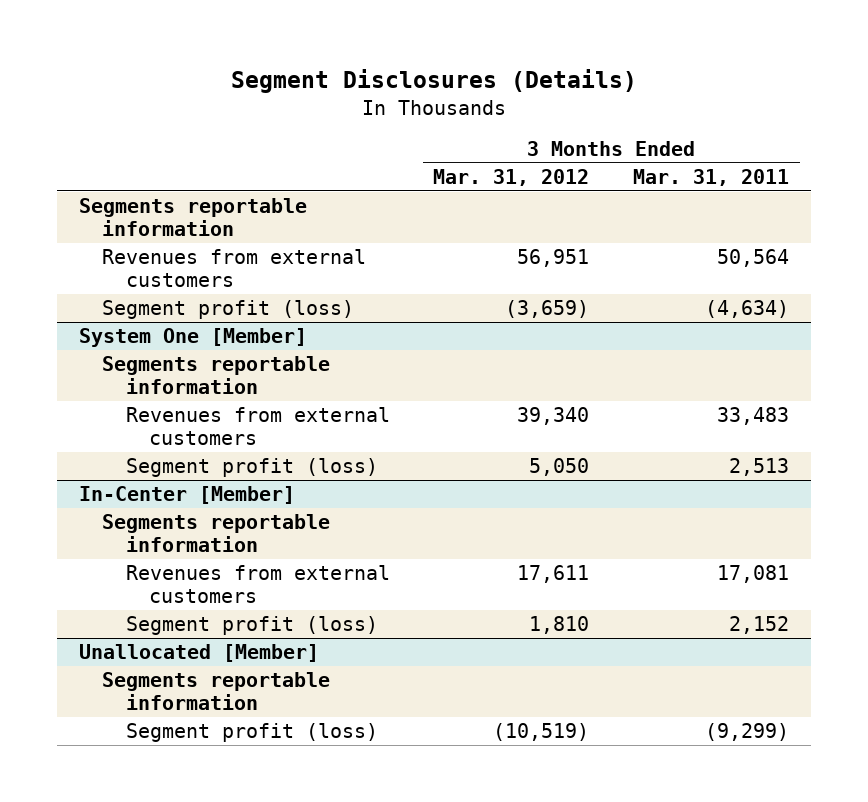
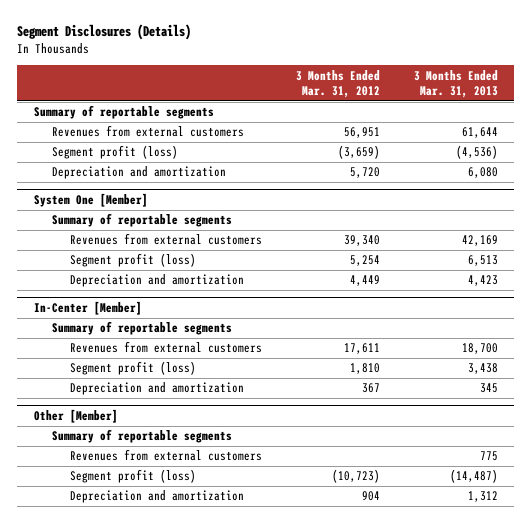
- | 3 Months Ended Mar. 31, 2012 | 3 Months Ended Mar. 31, 2011
+ | 3 Months Ended Mar. 31, 2012 | 3 Months Ended Mar. 31, 2013
- Segments reportable information
+ Summary of reportable segments
+ Depreciation and amortization | 5,720 | 6,080
@ System One [Member]
- Segments reportable information
+ Summary of reportable segments
- Segment profit (loss) | 5,050 | 2,513
+ Segment profit (loss) | 5,254 | 6,513
+ Depreciation and amortization | 4,449 | 4,423
@ In-Center [Member]
- Segments reportable information
+ Summary of reportable segments
- Unallocated [Member]
- Segments reportable information
- Segment profit (loss) | (10,519) | (9,299)
@ In-Center [Member]
+ Depreciation and amortization | 367 | 345
+ Other [Member]
+ Summary of reportable segments
+ Revenues from external customers | | 775
+ Segment profit (loss) | (10,723) | (14,487)
+ Depreciation and amortization | 904 | 1,312

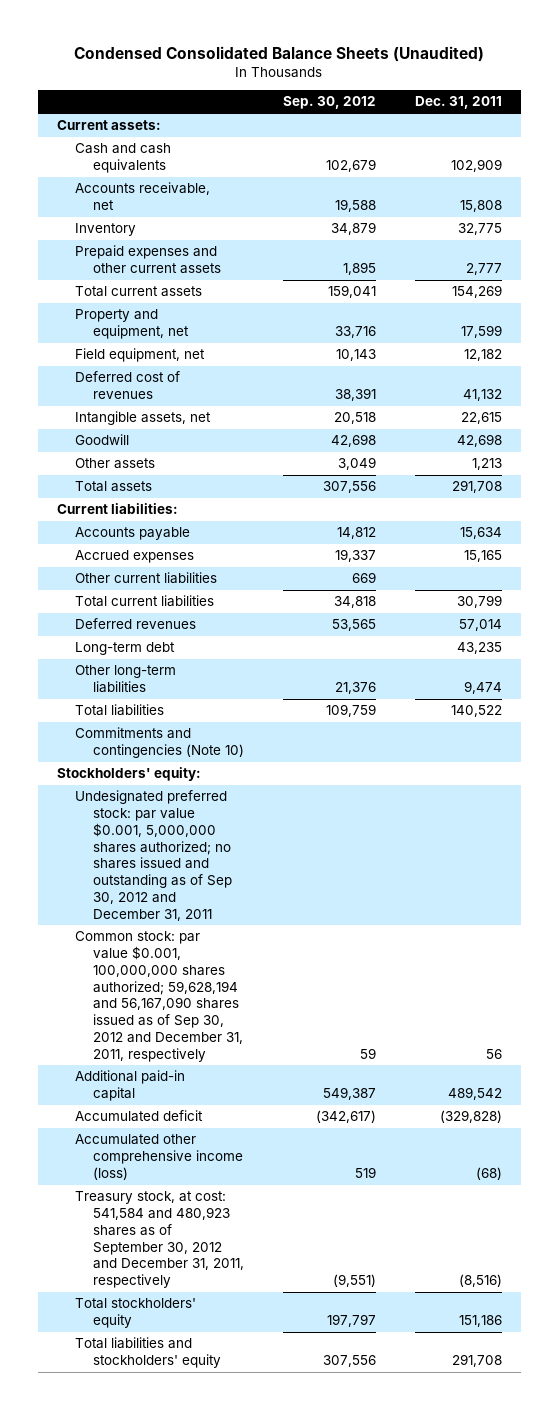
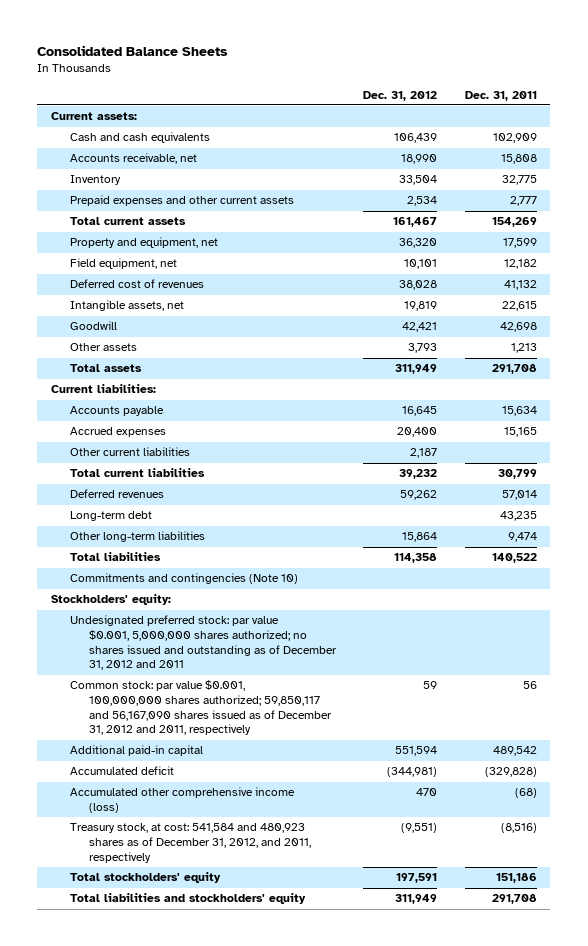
- Condensed Consolidated Balance Sheets (Unaudited)
+ Consolidated Balance Sheets
- | Sep. 30, 2012 | Dec. 31, 2011
+ | Dec. 31, 2012 | Dec. 31, 2011
- Undesignated preferred stock: par value $0.001, 5,000,000 shares authorized; no shares issued and outstanding as of Sep 30, 2012 and December 31, 2011
- Common stock: par value $0.001, 100,000,000 shares authorized; 59,628,194 and 56,167,090 shares issued as of Sep 30, 2012 and December 31, 2011, respectively | 59 | 56
+ Undesignated preferred stock: par value $0.001, 5,000,000 shares authorized; no shares issued and outstanding as of December 31, 2012 and 2011
+ Common stock: par value $0.001, 100,000,000 shares authorized; 59,850,117 and 56,167,090 shares issued as of December 31, 2012 and 2011, respectively | 59 | 56
- Treasury stock, at cost: 541,584 and 480,923 shares as of September 30, 2012 and December 31, 2011, respectively | (9,551) | (8,516)
+ Treasury stock, at cost: 541,584 and 480,923 shares as of December 31, 2012, and 2011, respectively | (9,551) | (8,516)

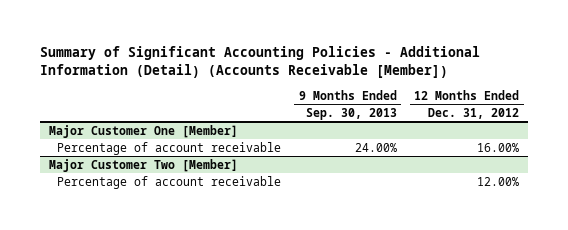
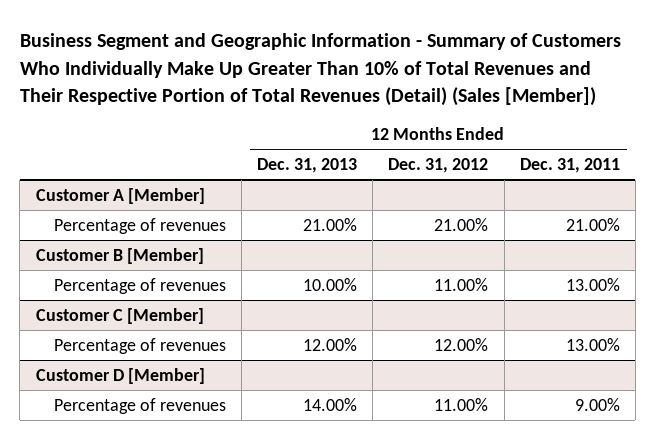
- Summary of Significant Accounting Policies - Additional Information (Detail) (Accounts Receivable [Member])
+ Business Segment and Geographic Information - Summary of Customers Who Individually Make Up Greater Than 10% of Total Revenues and Their Respective Portion of Total Revenues (Detail) (Sales [Member])
- | 9 Months Ended Sep. 30, 2013 | 12 Months Ended Dec. 31, 2012
+ | 12 Months Ended Dec. 31, 2013 | 12 Months Ended Dec. 31, 2012 | 12 Months Ended Dec. 31, 2011
- Major Customer One [Member]
- Percentage of account receivable | 24.00% | 16.00%
- Major Customer Two [Member]
- Percentage of account receivable | | 12.00%
+ Customer A [Member]
+ Percentage of revenues | 21.00% | 21.00% | 21.00%
+ Customer B [Member]
+ Percentage of revenues | 10.00% | 11.00% | 13.00%
+ Customer C [Member]
+ Percentage of revenues | 12.00% | 12.00% | 13.00%
+ Customer D [Member]
+ Percentage of revenues | 14.00% | 11.00% | 9.00%

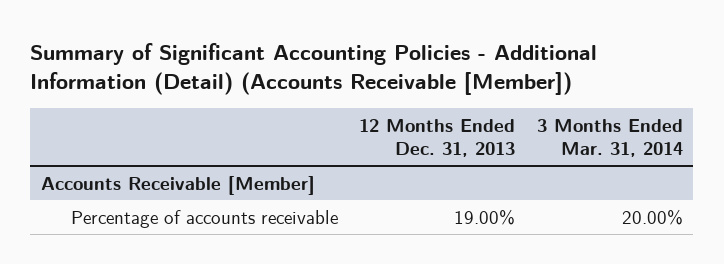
- Business Segment and Geographic Information - Summary of Customers Who Individually Make Up Greater Than 10% of Total Revenues and Their Respective Portion of Total Revenues (Detail) (Sales [Member])
+ Summary of Significant Accounting Policies - Additional Information (Detail) (Accounts Receivable [Member])
- | 12 Months Ended Dec. 31, 2013 | 12 Months Ended Dec. 31, 2012 | 12 Months Ended Dec. 31, 2011
+ | 12 Months Ended Dec. 31, 2013 | 3 Months Ended Mar. 31, 2014
- Customer A [Member]
- Percentage of revenues | 21.00% | 21.00% | 21.00%
- Customer B [Member]
- Percentage of revenues | 10.00% | 11.00% | 13.00%
- Customer C [Member]
- Percentage of revenues | 12.00% | 12.00% | 13.00%
- Customer D [Member]
- Percentage of revenues | 14.00% | 11.00% | 9.00%
+ Accounts Receivable [Member]
+ Percentage of accounts receivable | 19.00% | 20.00%

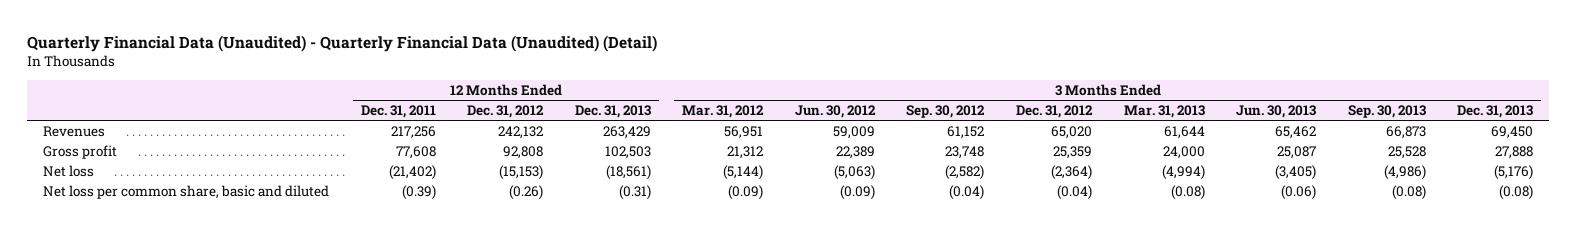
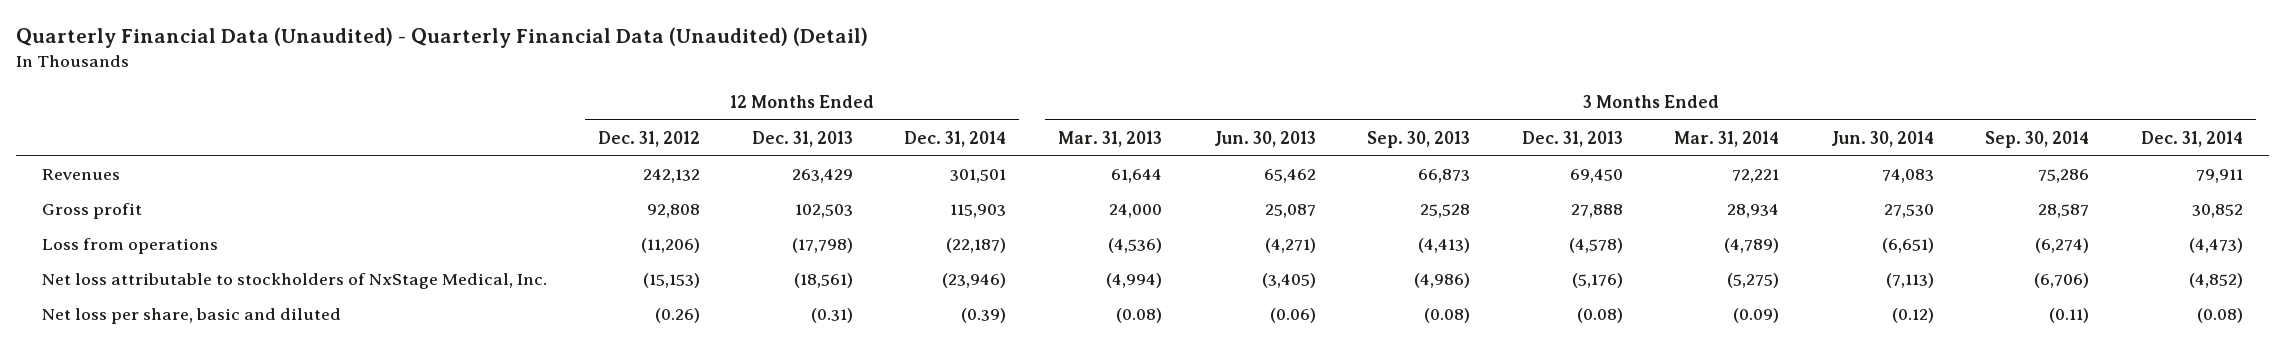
- | 12 Months Ended Dec. 31, 2011 | 12 Months Ended Dec. 31, 2012 | 12 Months Ended Dec. 31, 2013 | 3 Months Ended Mar. 31, 2012 | 3 Months Ended Jun. 30, 2012 | 3 Months Ended Sep. 30, 2012 | 3 Months Ended Dec. 31, 2012 | 3 Months Ended Mar. 31, 2013 | 3 Months Ended Jun. 30, 2013 | 3 Months Ended Sep. 30, 2013 | 3 Months Ended Dec. 31, 2013
+ | 12 Months Ended Dec. 31, 2012 | 12 Months Ended Dec. 31, 2013 | 12 Months Ended Dec. 31, 2014 | 3 Months Ended Mar. 31, 2013 | 3 Months Ended Jun. 30, 2013 | 3 Months Ended Sep. 30, 2013 | 3 Months Ended Dec. 31, 2013 | 3 Months Ended Mar. 31, 2014 | 3 Months Ended Jun. 30, 2014 | 3 Months Ended Sep. 30, 2014 | 3 Months Ended Dec. 31, 2014
- Net loss | (21,402) | (15,153) | (18,561) | (5,144) | (5,063) | (2,582) | (2,364) | (4,994) | (3,405) | (4,986) | (5,176)
- Net loss per common share, basic and diluted | (0.39) | (0.26) | (0.31) | (0.09) | (0.09) | (0.04) | (0.04) | (0.08) | (0.06) | (0.08) | (0.08)
+ Loss from operations | (11,206) | (17,798) | (22,187) | (4,536) | (4,271) | (4,413) | (4,578) | (4,789) | (6,651) | (6,274) | (4,473)
+ Net loss attributable to stockholders of NxStage Medical, Inc. | (15,153) | (18,561) | (23,946) | (4,994) | (3,405) | (4,986) | (5,176) | (5,275) | (7,113) | (6,706) | (4,852)
+ Net loss per share, basic and diluted | (0.26) | (0.31) | (0.39) | (0.08) | (0.06) | (0.08) | (0.08) | (0.09) | (0.12) | (0.11) | (0.08)

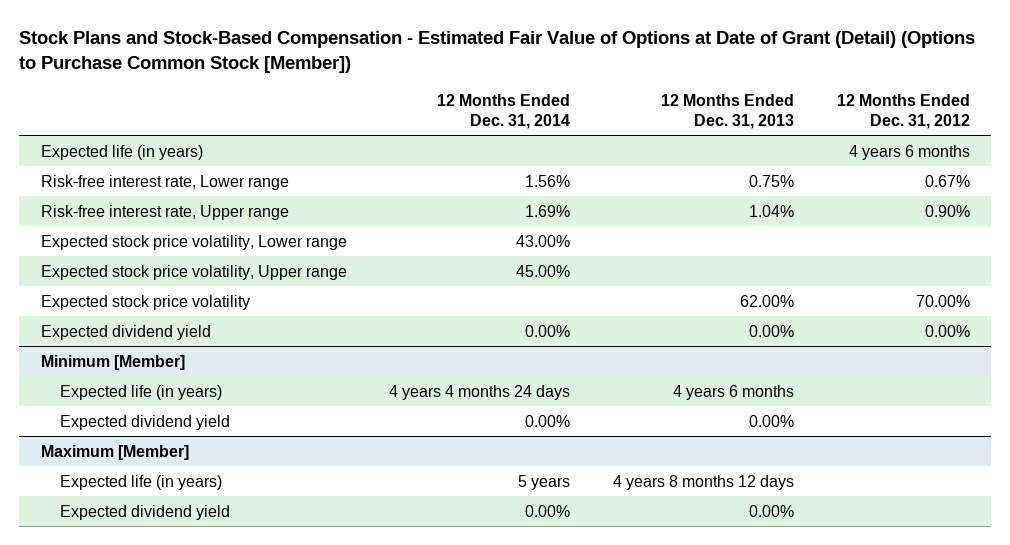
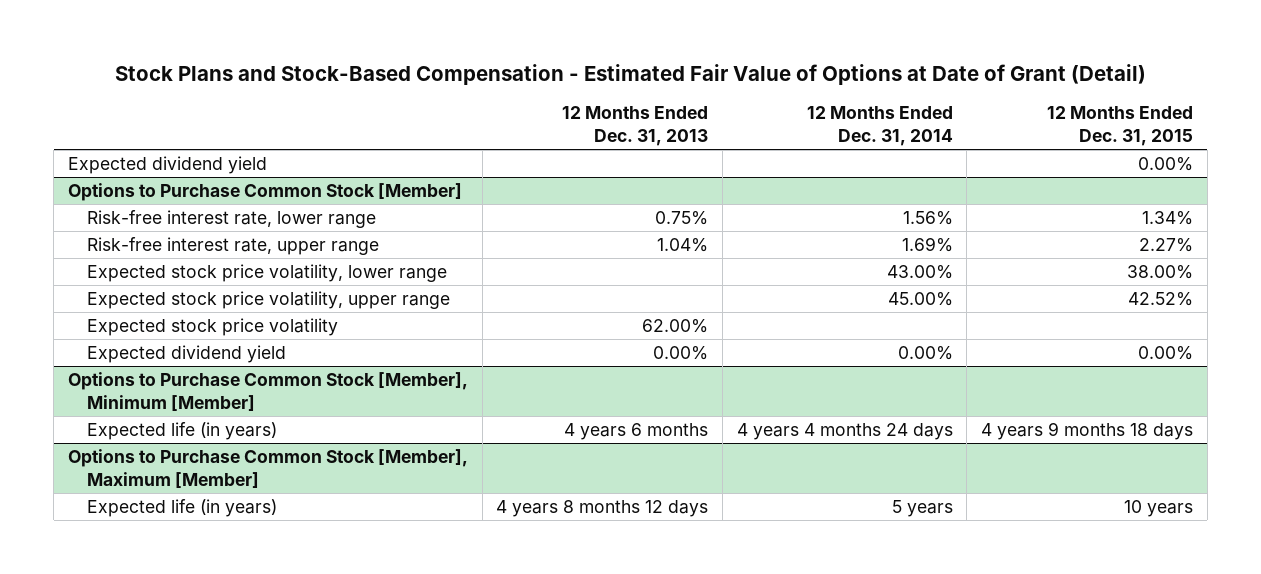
- Stock Plans and Stock-Based Compensation - Estimated Fair Value of Options at Date of Grant (Detail) (Options to Purchase Common Stock [Member])
+ Stock Plans and Stock-Based Compensation - Estimated Fair Value of Options at Date of Grant (Detail)
- | 12 Months Ended Dec. 31, 2014 | 12 Months Ended Dec. 31, 2013 | 12 Months Ended Dec. 31, 2012
+ | 12 Months Ended Dec. 31, 2013 | 12 Months Ended Dec. 31, 2014 | 12 Months Ended Dec. 31, 2015
- Expected life (in years) | | | 4 years 6 months
- Risk-free interest rate, Lower range | 1.56% | 0.75% | 0.67%
- Risk-free interest rate, Upper range | 1.69% | 1.04% | 0.90%
- Expected stock price volatility, Lower range | 43.00% | |
- Expected stock price volatility, Upper range | 45.00% | |
+ Expected dividend yield | | | 0.00%
+ Options to Purchase Common Stock [Member]
+ Risk-free interest rate, lower range | 0.75% | 1.56% | 1.34%
+ Risk-free interest rate, upper range | 1.04% | 1.69% | 2.27%
+ Expected stock price volatility, lower range | | 43.00% | 38.00%
+ Expected stock price volatility, upper range | | 45.00% | 42.52%
- Minimum [Member]
+ Options to Purchase Common Stock [Member], Minimum [Member]
- Expected dividend yield | 0.00% | 0.00% |
- Maximum [Member]
+ Options to Purchase Common Stock [Member], Maximum [Member]
- Expected dividend yield | 0.00% | 0.00% |

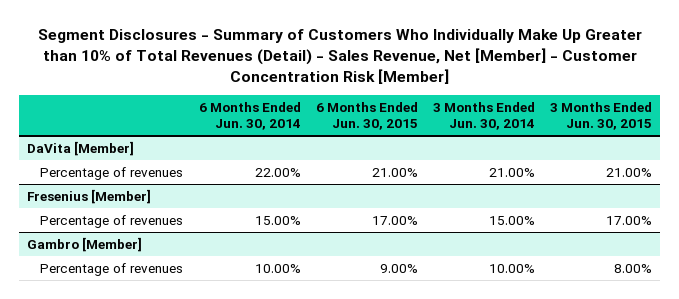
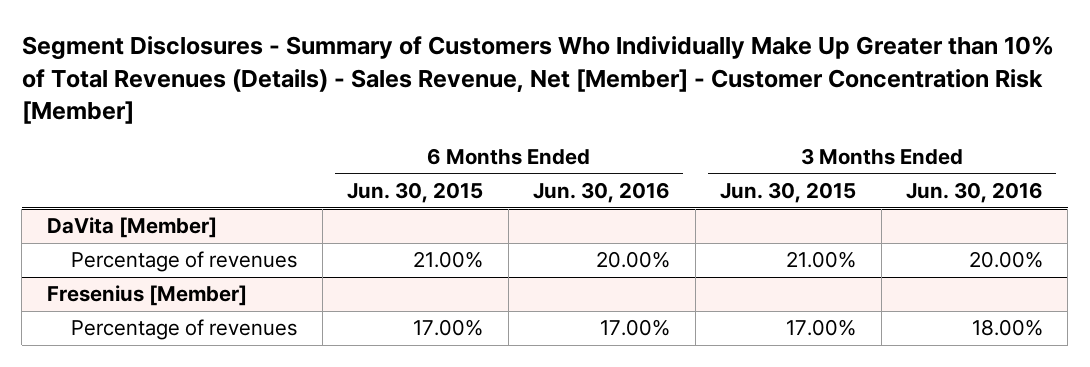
- Segment Disclosures - Summary of Customers Who Individually Make Up Greater than 10% of Total Revenues (Detail) - Sales Revenue, Net [Member] - Customer Concentration Risk [Member]
+ Segment Disclosures - Summary of Customers Who Individually Make Up Greater than 10% of Total Revenues (Details) - Sales Revenue, Net [Member] - Customer Concentration Risk [Member]
- | 6 Months Ended Jun. 30, 2014 | 6 Months Ended Jun. 30, 2015 | 3 Months Ended Jun. 30, 2014 | 3 Months Ended Jun. 30, 2015
+ | 6 Months Ended Jun. 30, 2015 | 6 Months Ended Jun. 30, 2016 | 3 Months Ended Jun. 30, 2015 | 3 Months Ended Jun. 30, 2016
- Gambro [Member]
- Percentage of revenues | 10.00% | 9.00% | 10.00% | 8.00%

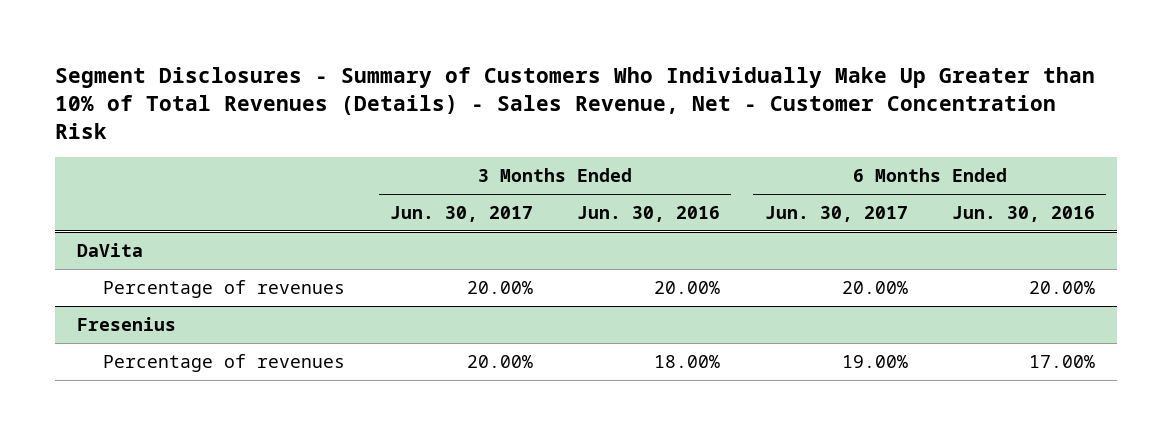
- Segment Disclosures - Summary of Customers Who Individually Make Up Greater than 10% of Total Revenues (Details) - Sales Revenue, Net [Member] - Customer Concentration Risk [Member]
+ Segment Disclosures - Summary of Customers Who Individually Make Up Greater than 10% of Total Revenues (Details) - Sales Revenue, Net - Customer Concentration Risk
- | 6 Months Ended Jun. 30, 2015 | 6 Months Ended Jun. 30, 2016 | 3 Months Ended Jun. 30, 2015 | 3 Months Ended Jun. 30, 2016
+ | 3 Months Ended Jun. 30, 2017 | 3 Months Ended Jun. 30, 2016 | 6 Months Ended Jun. 30, 2017 | 6 Months Ended Jun. 30, 2016
- DaVita [Member]
+ DaVita
- Fresenius [Member]
+ Fresenius

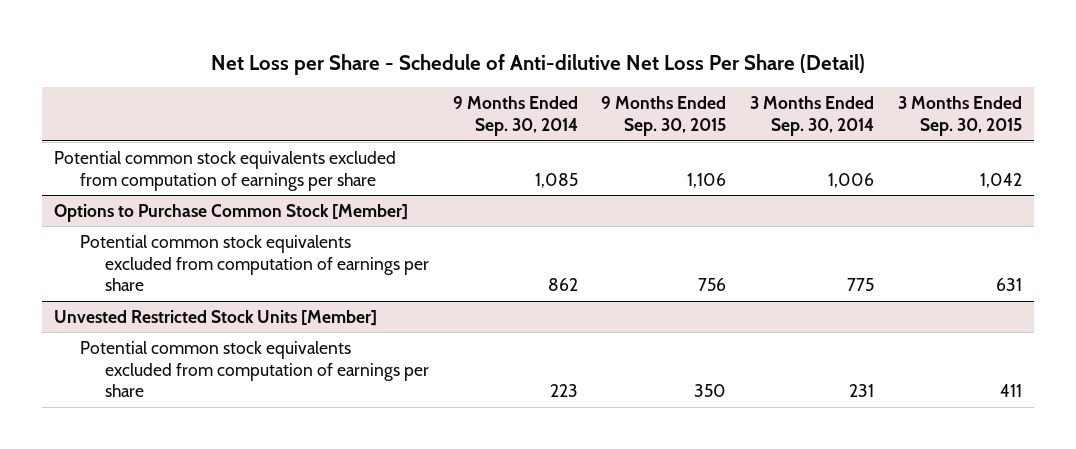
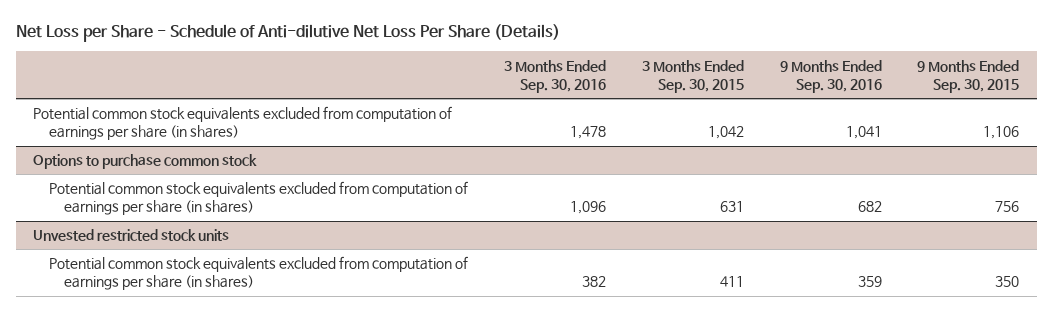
- Net Loss per Share - Schedule of Anti-dilutive Net Loss Per Share (Detail)
+ Net Loss per Share - Schedule of Anti-dilutive Net Loss Per Share (Details)
- | 9 Months Ended Sep. 30, 2014 | 9 Months Ended Sep. 30, 2015 | 3 Months Ended Sep. 30, 2014 | 3 Months Ended Sep. 30, 2015
+ | 3 Months Ended Sep. 30, 2016 | 3 Months Ended Sep. 30, 2015 | 9 Months Ended Sep. 30, 2016 | 9 Months Ended Sep. 30, 2015
- Potential common stock equivalents excluded from computation of earnings per share | 1,085 | 1,106 | 1,006 | 1,042
- Options to Purchase Common Stock [Member]
- Potential common stock equivalents excluded from computation of earnings per share | 862 | 756 | 775 | 631
- Unvested Restricted Stock Units [Member]
- Potential common stock equivalents excluded from computation of earnings per share | 223 | 350 | 231 | 411
+ Potential common stock equivalents excluded from computation of earnings per share (in shares) | 1,478 | 1,042 | 1,041 | 1,106
+ Options to purchase common stock
+ Potential common stock equivalents excluded from computation of earnings per share (in shares) | 1,096 | 631 | 682 | 756
+ Unvested restricted stock units
+ Potential common stock equivalents excluded from computation of earnings per share (in shares) | 382 | 411 | 359 | 350

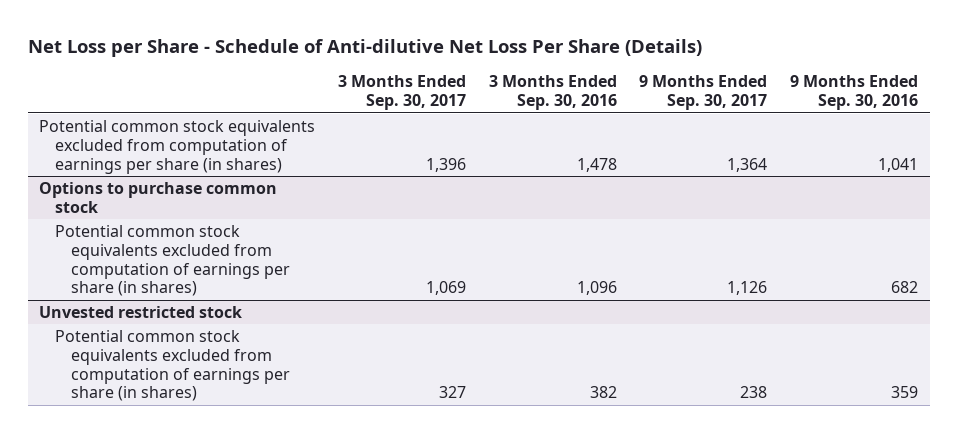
- | 3 Months Ended Sep. 30, 2016 | 3 Months Ended Sep. 30, 2015 | 9 Months Ended Sep. 30, 2016 | 9 Months Ended Sep. 30, 2015
+ | 3 Months Ended Sep. 30, 2017 | 3 Months Ended Sep. 30, 2016 | 9 Months Ended Sep. 30, 2017 | 9 Months Ended Sep. 30, 2016
- Unvested restricted stock units
+ Unvested restricted stock

